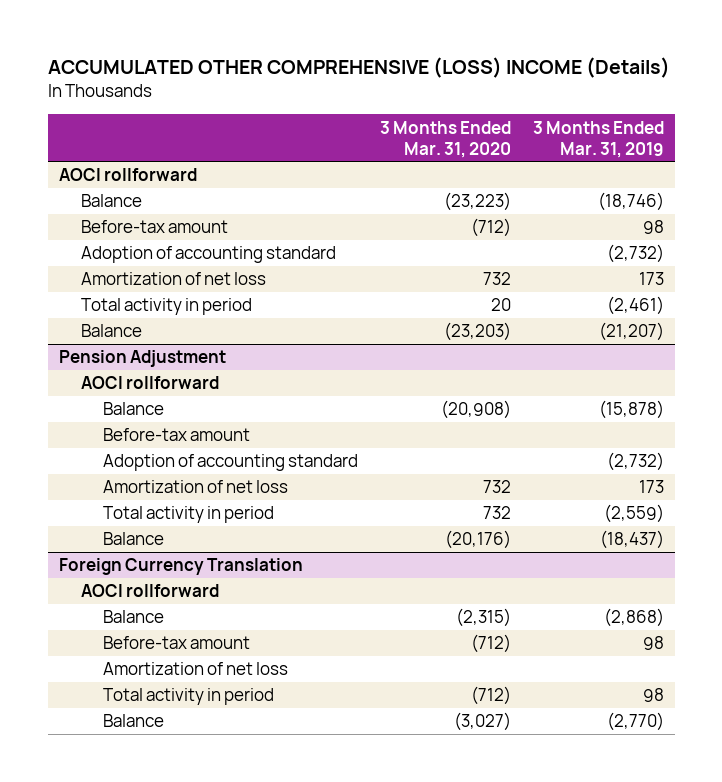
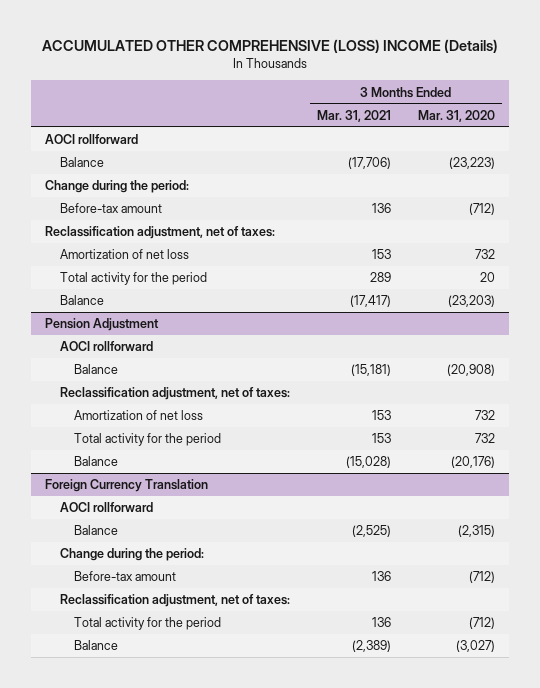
- | 3 Months Ended Mar. 31, 2020 | 3 Months Ended Mar. 31, 2019
+ | 3 Months Ended Mar. 31, 2021 | 3 Months Ended Mar. 31, 2020
+ Change during the period:
- Adoption of accounting standard | | (2,732)
+ Reclassification adjustment, net of taxes:
- Total activity in period | 20 | (2,461)
+ Total activity for the period | 289 | 20
@ Pension Adjustment
- Before-tax amount
- Adoption of accounting standard | | (2,732)
+ Reclassification adjustment, net of taxes:
- Total activity in period | 732 | (2,559)
+ Total activity for the period | 153 | 732
@ Foreign Currency Translation
+ Change during the period:
- Amortization of net loss
- Total activity in period | (712) | 98
+ Reclassification adjustment, net of taxes:
+ Total activity for the period | 136 | (712)

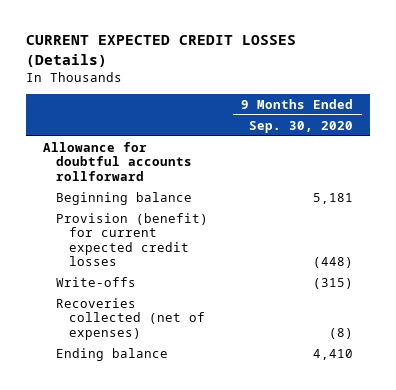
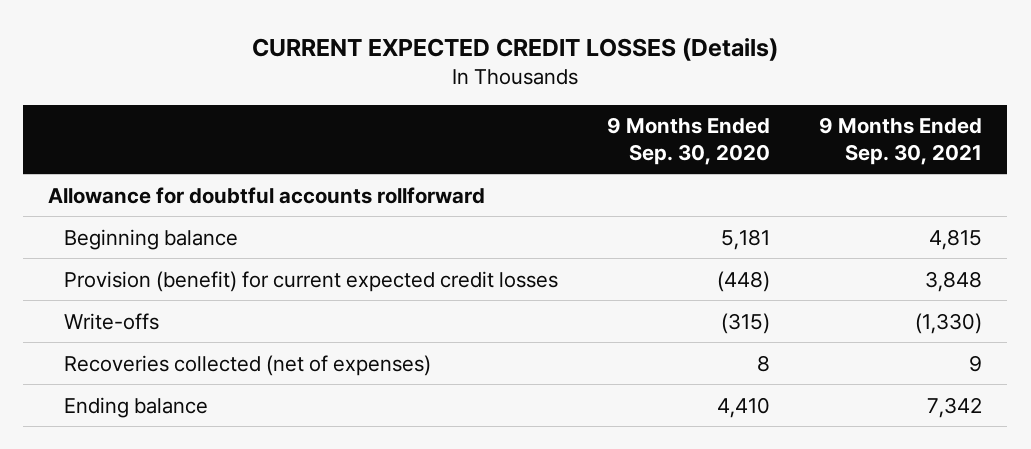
- | 9 Months Ended Sep. 30, 2020
+ | 9 Months Ended Sep. 30, 2020 | 9 Months Ended Sep. 30, 2021
- Recoveries collected (net of expenses) | (8)
+ Recoveries collected (net of expenses) | 8 | 9

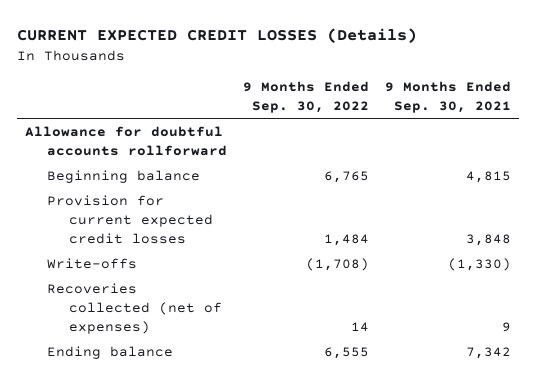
- | 9 Months Ended Sep. 30, 2020 | 9 Months Ended Sep. 30, 2021
+ | 9 Months Ended Sep. 30, 2022 | 9 Months Ended Sep. 30, 2021
- Provision (benefit) for current expected credit losses | (448) | 3,848
+ Provision for current expected credit losses | 1,484 | 3,848

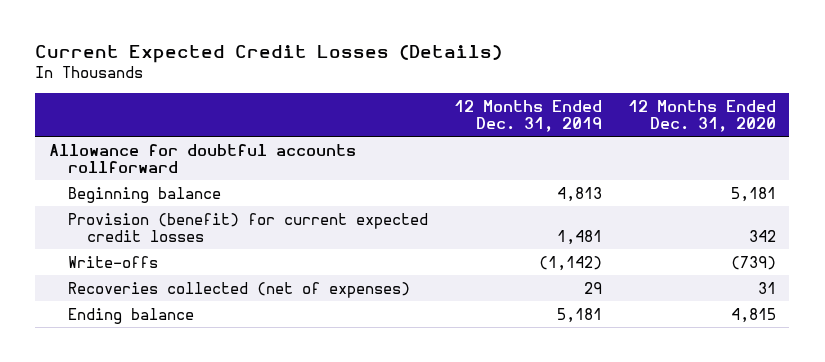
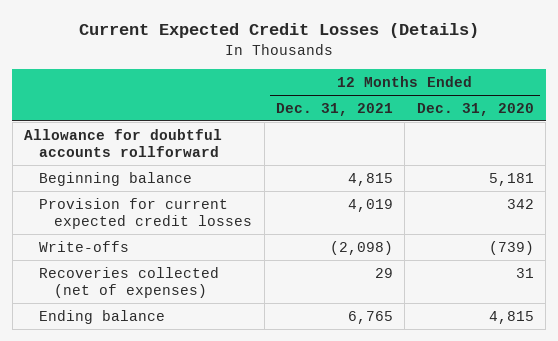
- | 12 Months Ended Dec. 31, 2019 | 12 Months Ended Dec. 31, 2020
+ | 12 Months Ended Dec. 31, 2021 | 12 Months Ended Dec. 31, 2020
- Provision (benefit) for current expected credit losses | 1,481 | 342
+ Provision for current expected credit losses | 4,019 | 342

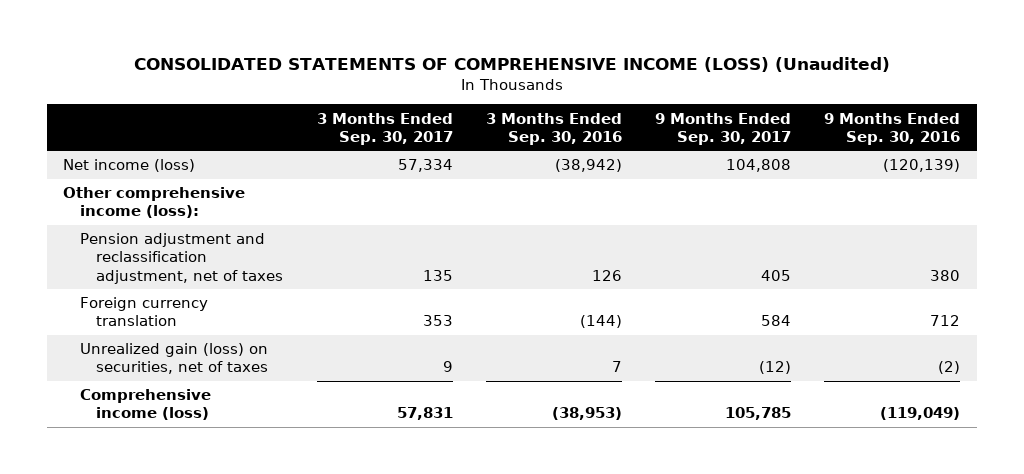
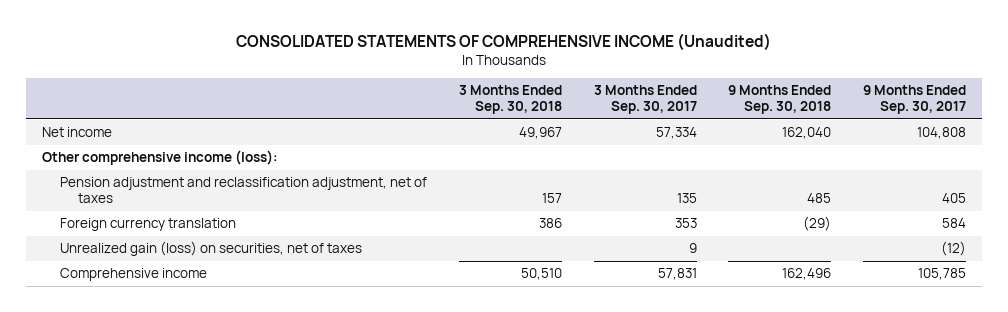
- CONSOLIDATED STATEMENTS OF COMPREHENSIVE INCOME (LOSS) (Unaudited)
+ CONSOLIDATED STATEMENTS OF COMPREHENSIVE INCOME (Unaudited)
- | 3 Months Ended Sep. 30, 2017 | 3 Months Ended Sep. 30, 2016 | 9 Months Ended Sep. 30, 2017 | 9 Months Ended Sep. 30, 2016
+ | 3 Months Ended Sep. 30, 2018 | 3 Months Ended Sep. 30, 2017 | 9 Months Ended Sep. 30, 2018 | 9 Months Ended Sep. 30, 2017
- Net income (loss) | 57,334 | (38,942) | 104,808 | (120,139)
+ Net income | 49,967 | 57,334 | 162,040 | 104,808
- Comprehensive income (loss) | 57,831 | (38,953) | 105,785 | (119,049)
+ Comprehensive income | 50,510 | 57,831 | 162,496 | 105,785

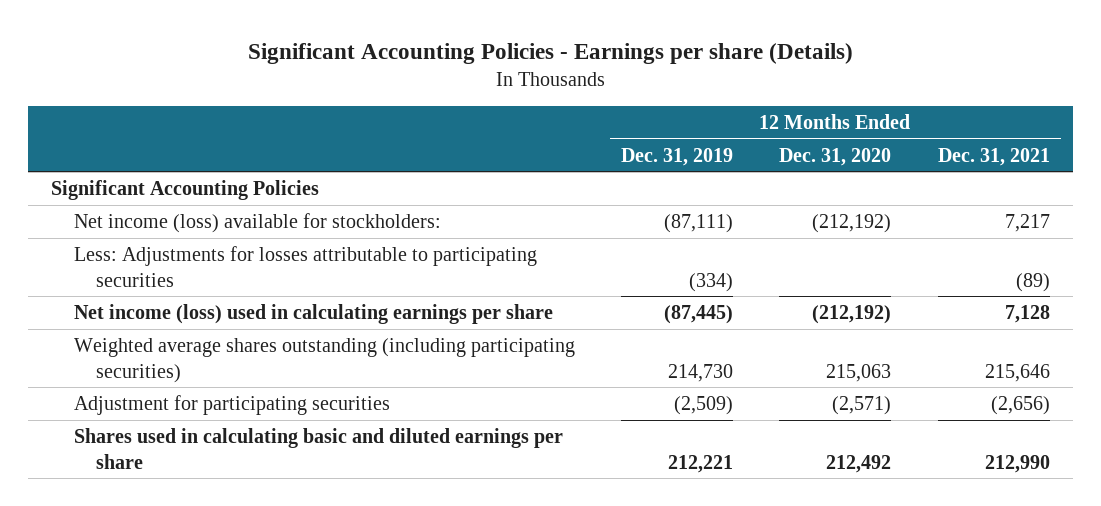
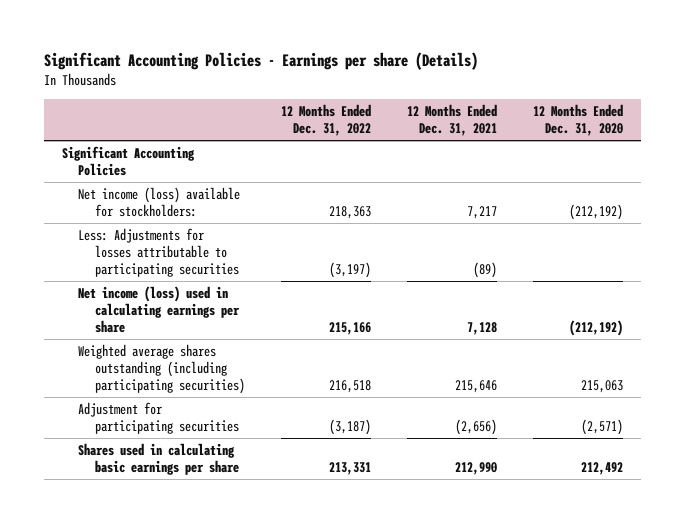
- | 12 Months Ended Dec. 31, 2019 | 12 Months Ended Dec. 31, 2020 | 12 Months Ended Dec. 31, 2021
+ | 12 Months Ended Dec. 31, 2022 | 12 Months Ended Dec. 31, 2021 | 12 Months Ended Dec. 31, 2020
- Shares used in calculating basic and diluted earnings per share | 212,221 | 212,492 | 212,990
+ Shares used in calculating basic earnings per share | 213,331 | 212,990 | 212,492

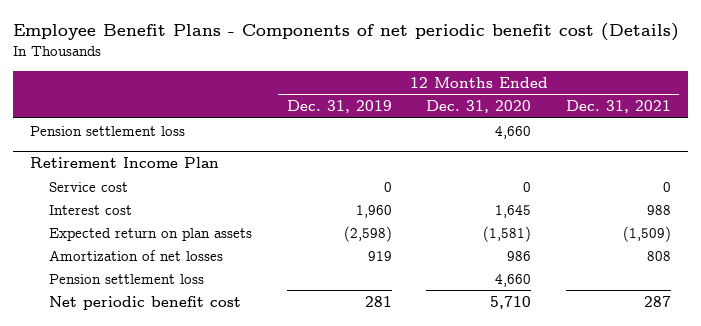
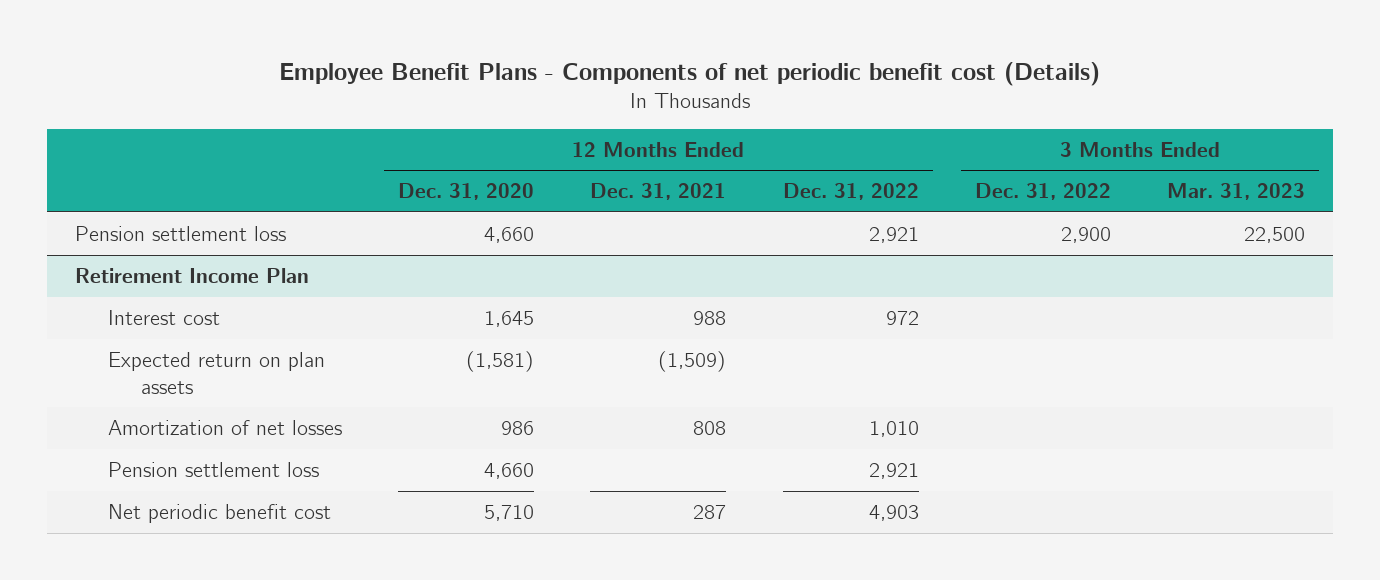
- | 12 Months Ended Dec. 31, 2019 | 12 Months Ended Dec. 31, 2020 | 12 Months Ended Dec. 31, 2021
+ | 12 Months Ended Dec. 31, 2020 | 12 Months Ended Dec. 31, 2021 | 12 Months Ended Dec. 31, 2022 | 3 Months Ended Dec. 31, 2022 | 3 Months Ended Mar. 31, 2023
@ Retirement Income Plan
- Service cost | 0 | 0 | 0

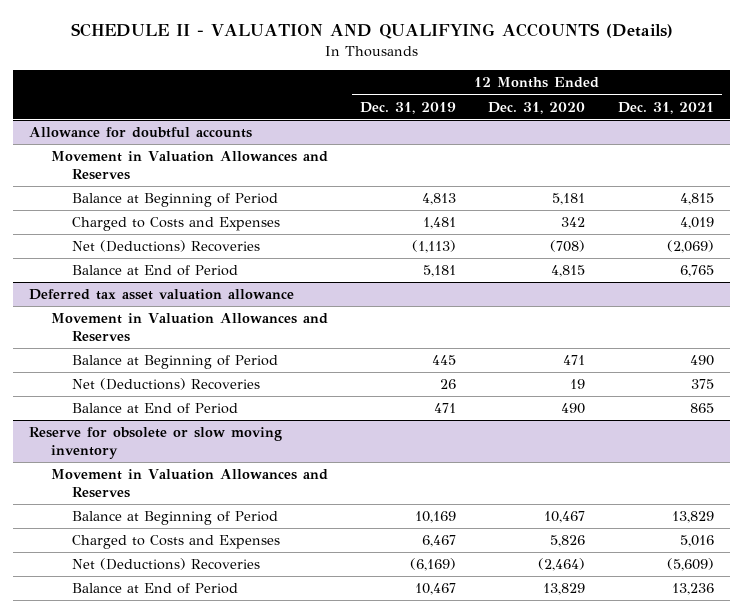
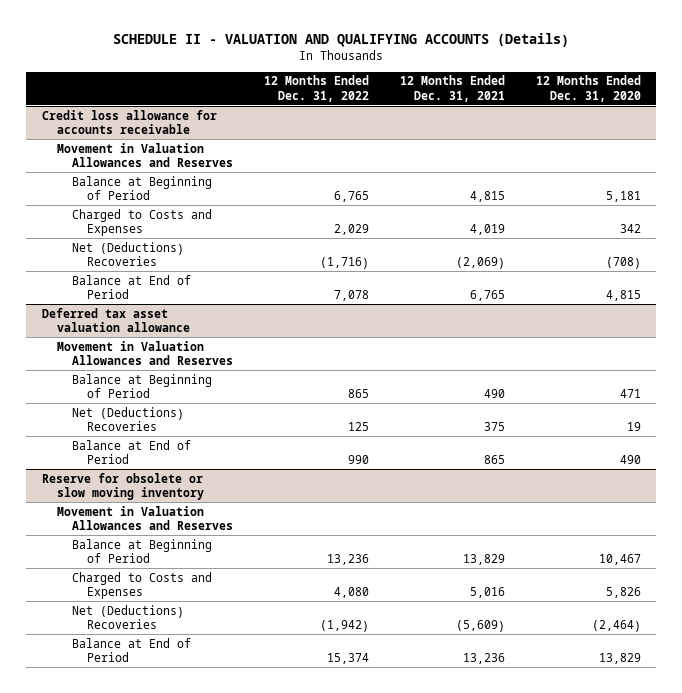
- | 12 Months Ended Dec. 31, 2019 | 12 Months Ended Dec. 31, 2020 | 12 Months Ended Dec. 31, 2021
+ | 12 Months Ended Dec. 31, 2022 | 12 Months Ended Dec. 31, 2021 | 12 Months Ended Dec. 31, 2020
- Allowance for doubtful accounts
+ Credit loss allowance for accounts receivable

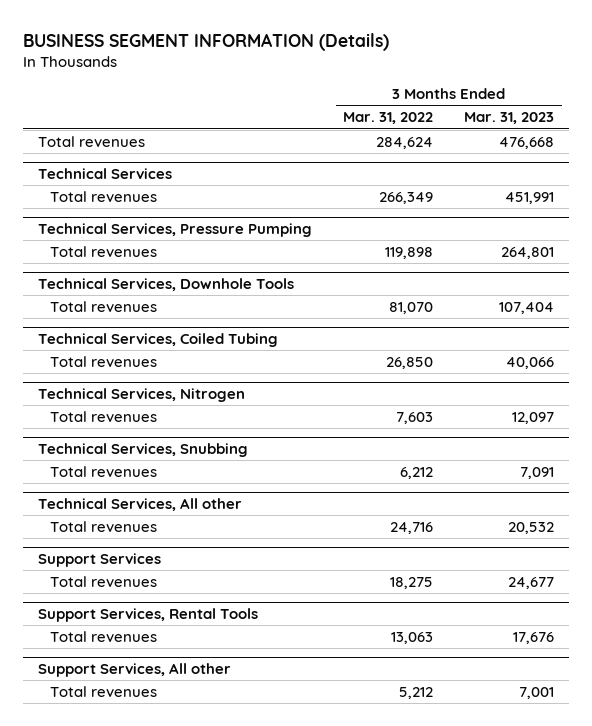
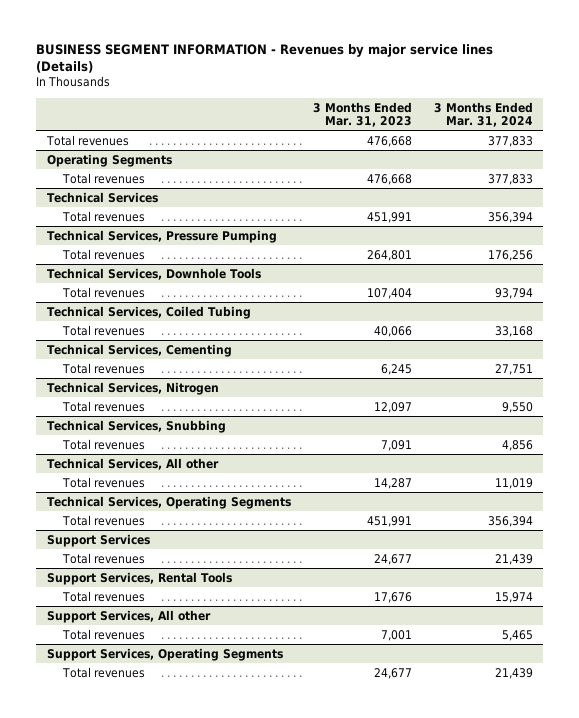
- BUSINESS SEGMENT INFORMATION (Details)
+ BUSINESS SEGMENT INFORMATION - Revenues by major service lines (Details)
- | 3 Months Ended Mar. 31, 2022 | 3 Months Ended Mar. 31, 2023
+ | 3 Months Ended Mar. 31, 2023 | 3 Months Ended Mar. 31, 2024
+ Operating Segments
+ Total revenues | 476,668 | 377,833
+ Technical Services, Cementing
+ Total revenues | 6,245 | 27,751
@ Technical Services, All other
- Total revenues | 24,716 | 20,532
+ Total revenues | 14,287 | 11,019
+ Technical Services, Operating Segments
+ Total revenues | 451,991 | 356,394
+ Support Services, Operating Segments
+ Total revenues | 24,677 | 21,439

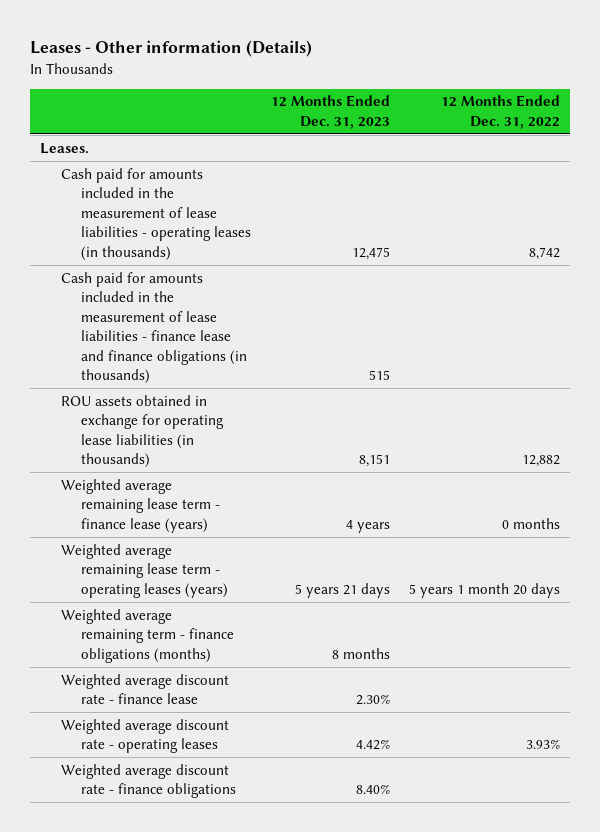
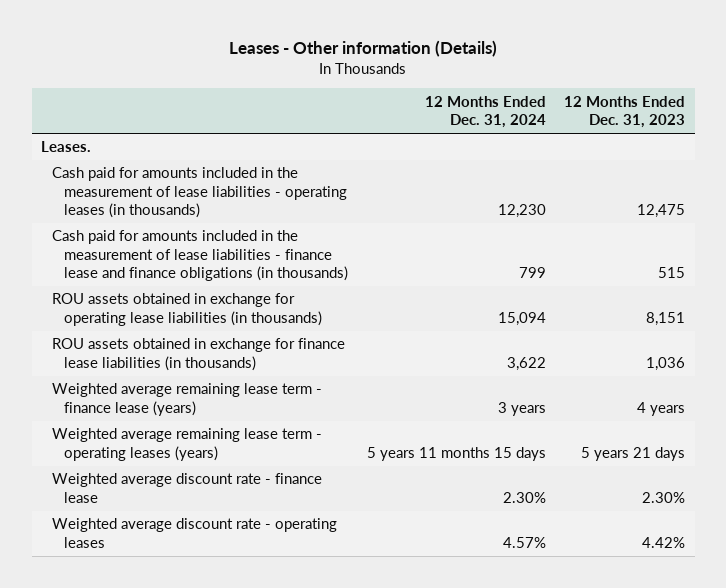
- | 12 Months Ended Dec. 31, 2023 | 12 Months Ended Dec. 31, 2022
+ | 12 Months Ended Dec. 31, 2024 | 12 Months Ended Dec. 31, 2023
+ ROU assets obtained in exchange for finance lease liabilities (in thousands) | 3,622 | 1,036
- Weighted average remaining term - finance obligations (months) | 8 months |
- Weighted average discount rate - finance obligations | 8.40% |

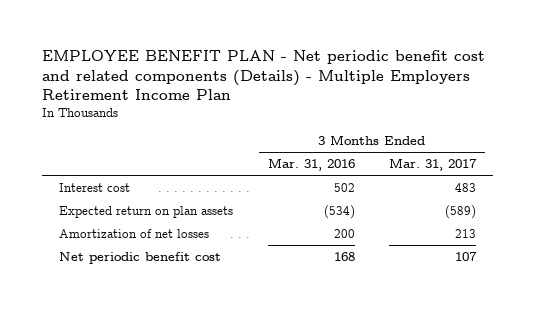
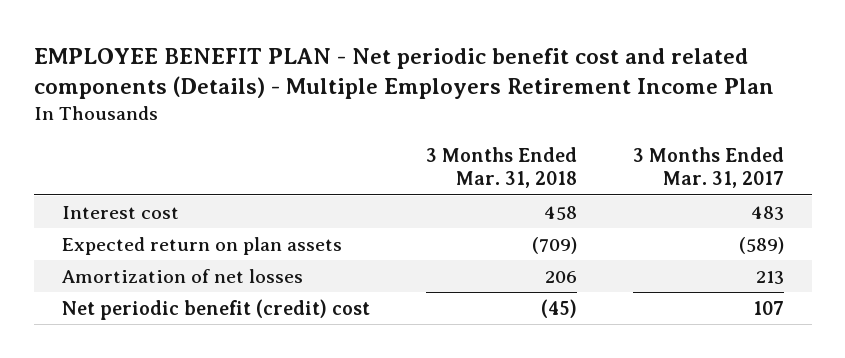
- | 3 Months Ended Mar. 31, 2016 | 3 Months Ended Mar. 31, 2017
+ | 3 Months Ended Mar. 31, 2018 | 3 Months Ended Mar. 31, 2017
- Net periodic benefit cost | 168 | 107
+ Net periodic benefit (credit) cost | (45) | 107

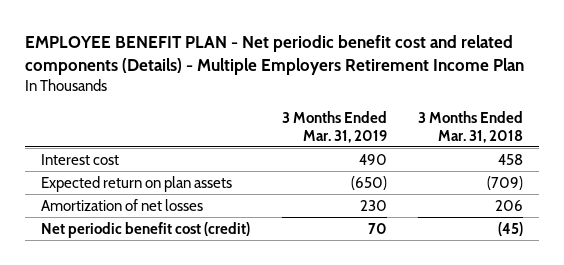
- | 3 Months Ended Mar. 31, 2018 | 3 Months Ended Mar. 31, 2017
+ | 3 Months Ended Mar. 31, 2019 | 3 Months Ended Mar. 31, 2018
- Net periodic benefit (credit) cost | (45) | 107
+ Net periodic benefit cost (credit) | 70 | (45)

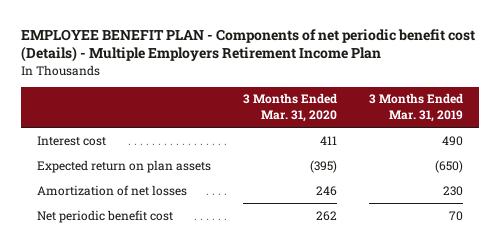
- EMPLOYEE BENEFIT PLAN - Net periodic benefit cost and related components (Details) - Multiple Employers Retirement Income Plan
+ EMPLOYEE BENEFIT PLAN - Components of net periodic benefit cost (Details) - Multiple Employers Retirement Income Plan
- | 3 Months Ended Mar. 31, 2019 | 3 Months Ended Mar. 31, 2018
+ | 3 Months Ended Mar. 31, 2020 | 3 Months Ended Mar. 31, 2019
- Net periodic benefit cost (credit) | 70 | (45)
+ Net periodic benefit cost | 262 | 70

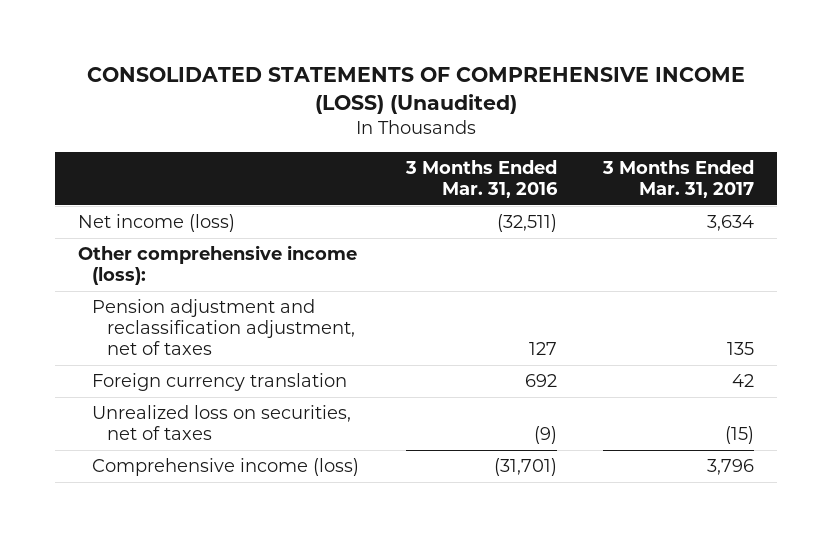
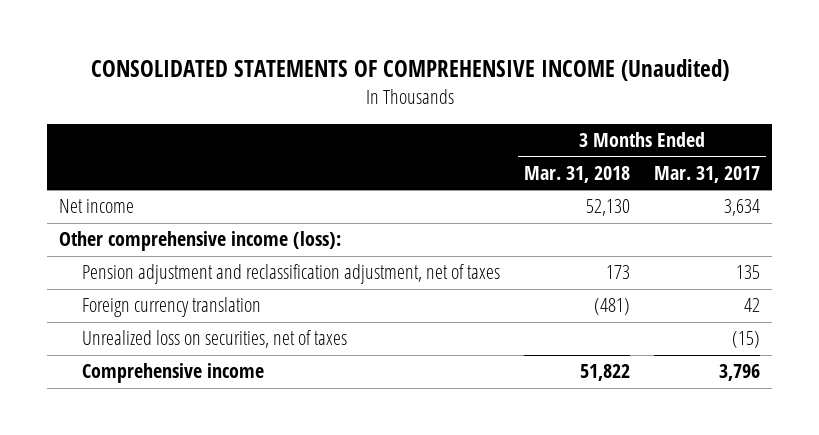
- CONSOLIDATED STATEMENTS OF COMPREHENSIVE INCOME (LOSS) (Unaudited)
+ CONSOLIDATED STATEMENTS OF COMPREHENSIVE INCOME (Unaudited)
- | 3 Months Ended Mar. 31, 2016 | 3 Months Ended Mar. 31, 2017
+ | 3 Months Ended Mar. 31, 2018 | 3 Months Ended Mar. 31, 2017
- Net income (loss) | (32,511) | 3,634
+ Net income | 52,130 | 3,634
- Comprehensive income (loss) | (31,701) | 3,796
+ Comprehensive income | 51,822 | 3,796

